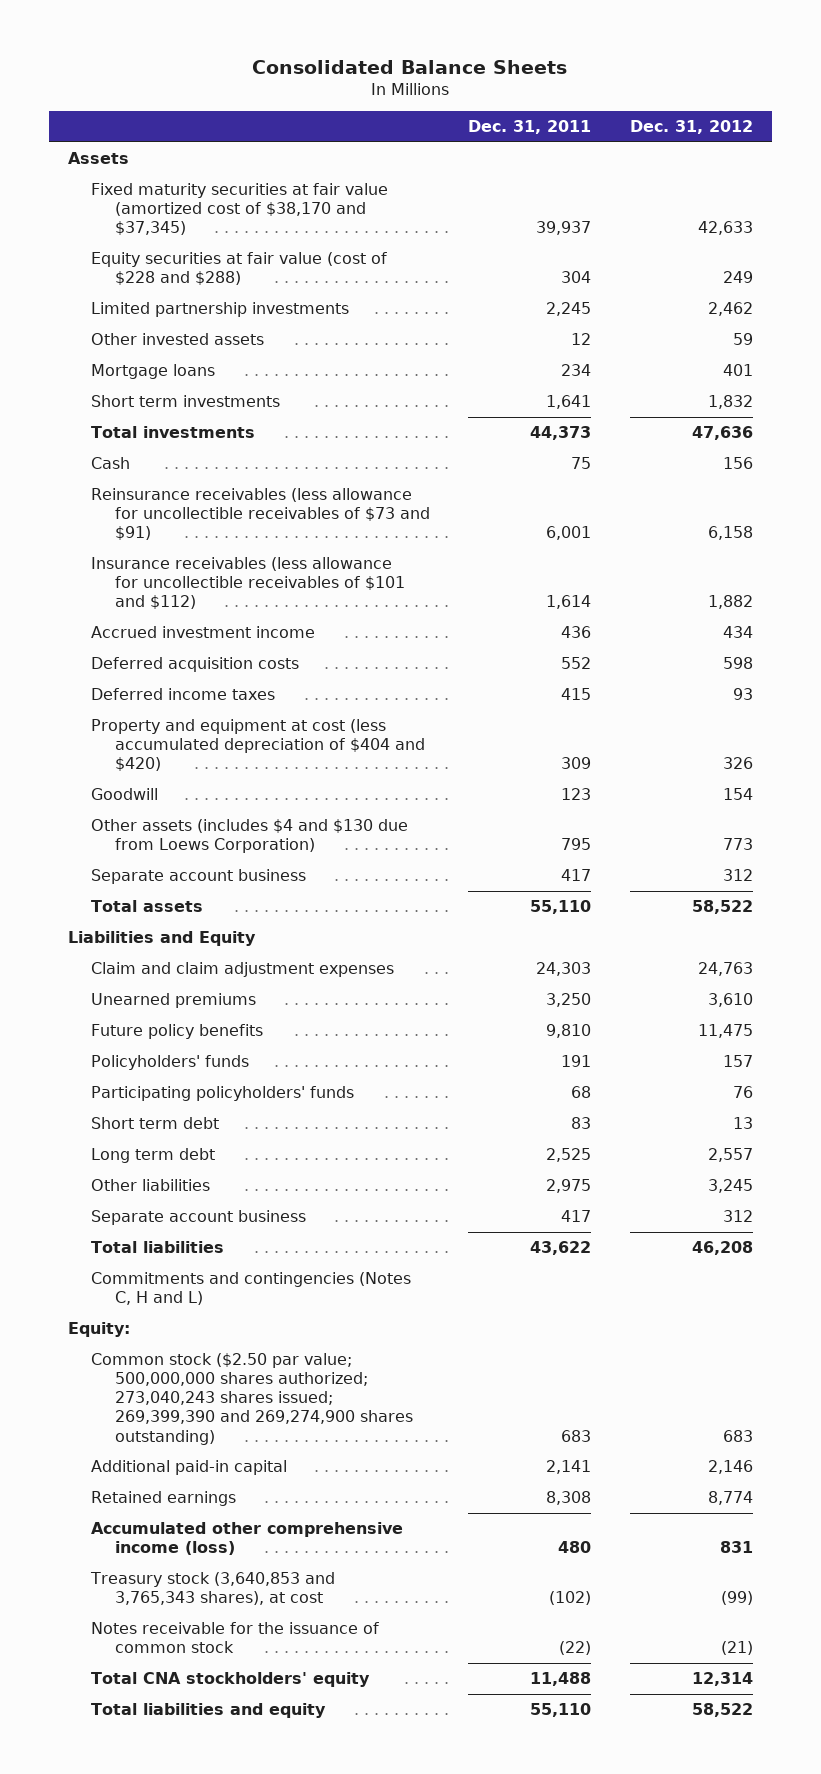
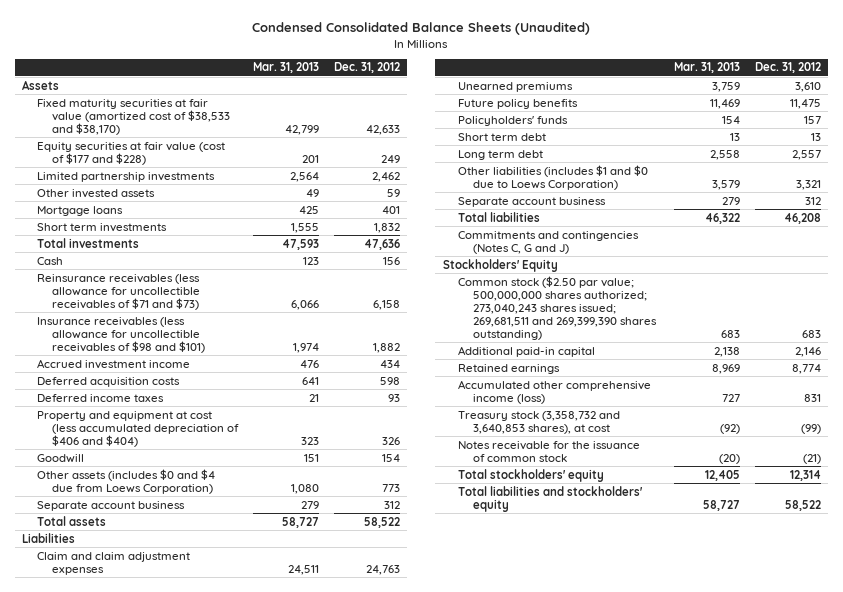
- Consolidated Balance Sheets
+ Condensed Consolidated Balance Sheets (Unaudited)
- | Dec. 31, 2011 | Dec. 31, 2012
+ | Mar. 31, 2013 | Dec. 31, 2012
- Fixed maturity securities at fair value (amortized cost of $38,170 and $37,345) | 39,937 | 42,633
- Equity securities at fair value (cost of $228 and $288) | 304 | 249
+ Fixed maturity securities at fair value (amortized cost of $38,533 and $38,170) | 42,799 | 42,633
+ Equity securities at fair value (cost of $177 and $228) | 201 | 249
- Reinsurance receivables (less allowance for uncollectible receivables of $73 and $91) | 6,001 | 6,158
- Insurance receivables (less allowance for uncollectible receivables of $101 and $112) | 1,614 | 1,882
+ Reinsurance receivables (less allowance for uncollectible receivables of $71 and $73) | 6,066 | 6,158
+ Insurance receivables (less allowance for uncollectible receivables of $98 and $101) | 1,974 | 1,882
- Property and equipment at cost (less accumulated depreciation of $404 and $420) | 309 | 326
+ Property and equipment at cost (less accumulated depreciation of $406 and $404) | 323 | 326
- Other assets (includes $4 and $130 due from Loews Corporation) | 795 | 773
+ Other assets (includes $0 and $4 due from Loews Corporation) | 1,080 | 773
- Liabilities and Equity
+ Liabilities
- Participating policyholders' funds | 68 | 76
- Other liabilities | 2,975 | 3,245
+ Other liabilities (includes $1 and $0 due to Loews Corporation) | 3,579 | 3,321
- Commitments and contingencies (Notes C, H and L)
- Equity:
- Common stock ($2.50 par value; 500,000,000 shares authorized; 273,040,243 shares issued; 269,399,390 and 269,274,900 shares outstanding) | 683 | 683
+ Commitments and contingencies (Notes C, G and J)
+ Stockholders' Equity
+ Common stock ($2.50 par value; 500,000,000 shares authorized; 273,040,243 shares issued; 269,681,511 and 269,399,390 shares outstanding) | 683 | 683
- Treasury stock (3,640,853 and 3,765,343 shares), at cost | (102) | (99)
+ Treasury stock (3,358,732 and 3,640,853 shares), at cost | (92) | (99)
- Total CNA stockholders' equity | 11,488 | 12,314
- Total liabilities and equity | 55,110 | 58,522
+ Total stockholders' equity | 12,405 | 12,314
+ Total liabilities and stockholders' equity | 58,727 | 58,522

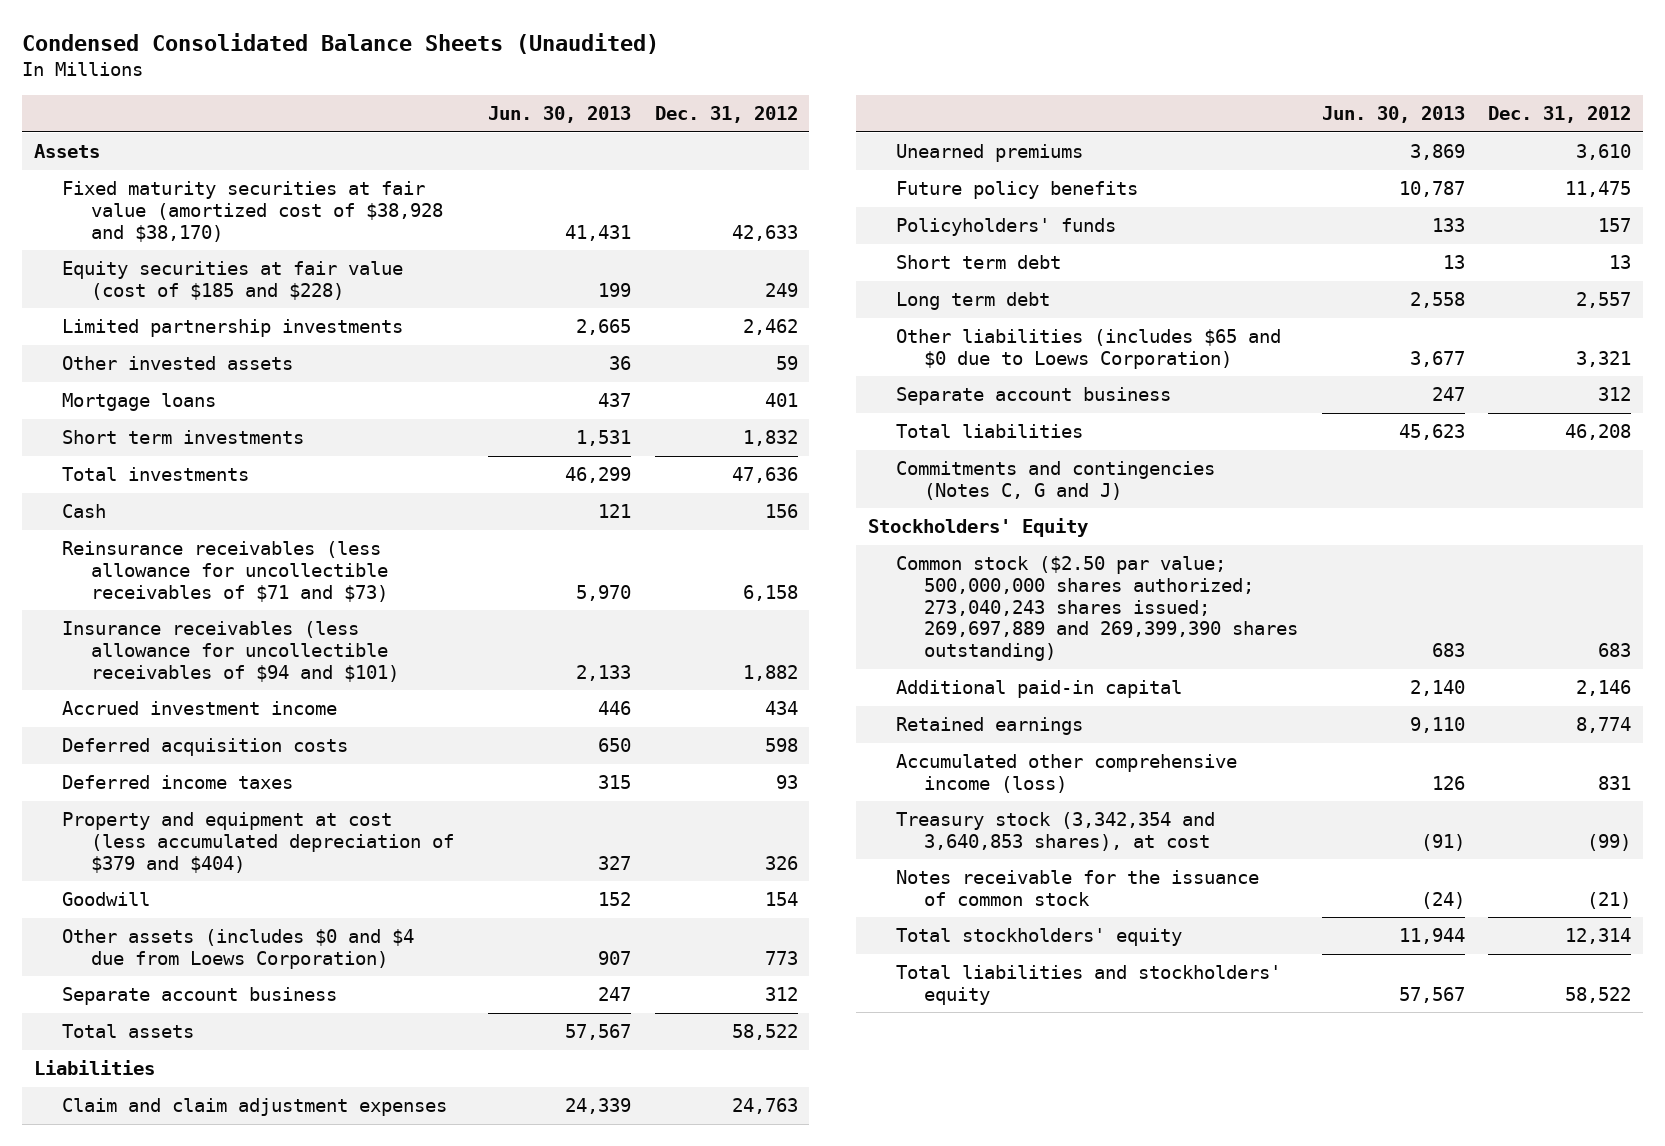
- | Mar. 31, 2013 | Dec. 31, 2012
+ | Jun. 30, 2013 | Dec. 31, 2012
- Fixed maturity securities at fair value (amortized cost of $38,533 and $38,170) | 42,799 | 42,633
- Equity securities at fair value (cost of $177 and $228) | 201 | 249
+ Fixed maturity securities at fair value (amortized cost of $38,928 and $38,170) | 41,431 | 42,633
+ Equity securities at fair value (cost of $185 and $228) | 199 | 249
- Insurance receivables (less allowance for uncollectible receivables of $98 and $101) | 1,974 | 1,882
+ Insurance receivables (less allowance for uncollectible receivables of $94 and $101) | 2,133 | 1,882
- Property and equipment at cost (less accumulated depreciation of $406 and $404) | 323 | 326
+ Property and equipment at cost (less accumulated depreciation of $379 and $404) | 327 | 326
- Other liabilities (includes $1 and $0 due to Loews Corporation) | 3,579 | 3,321
+ Other liabilities (includes $65 and $0 due to Loews Corporation) | 3,677 | 3,321
- Common stock ($2.50 par value; 500,000,000 shares authorized; 273,040,243 shares issued; 269,681,511 and 269,399,390 shares outstanding) | 683 | 683
+ Common stock ($2.50 par value; 500,000,000 shares authorized; 273,040,243 shares issued; 269,697,889 and 269,399,390 shares outstanding) | 683 | 683
- Treasury stock (3,358,732 and 3,640,853 shares), at cost | (92) | (99)
+ Treasury stock (3,342,354 and 3,640,853 shares), at cost | (91) | (99)

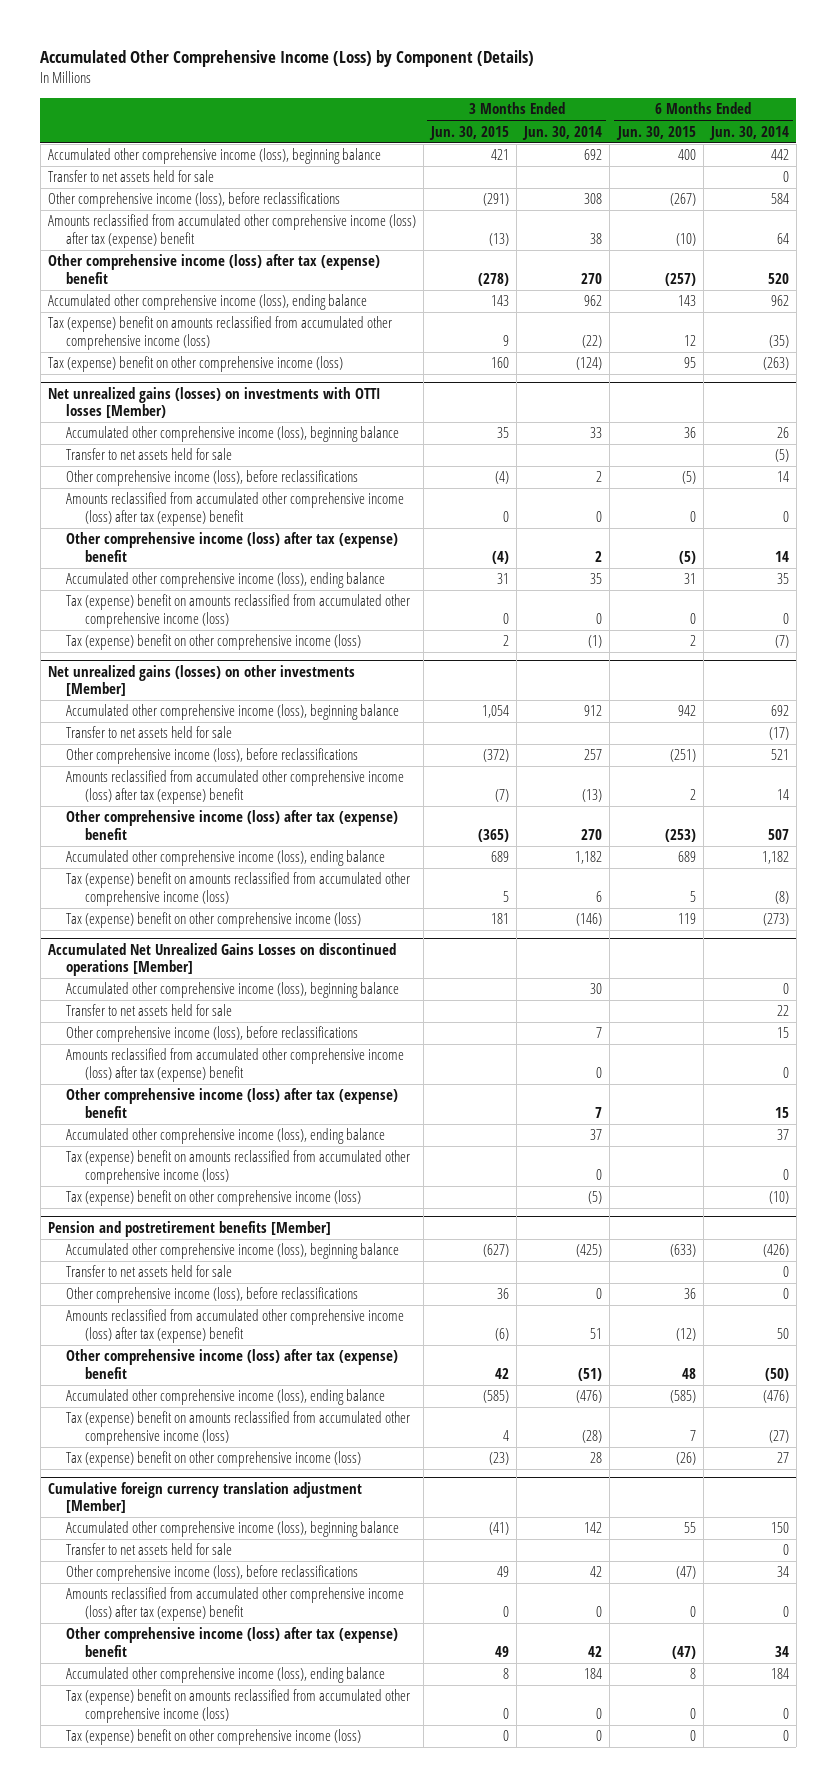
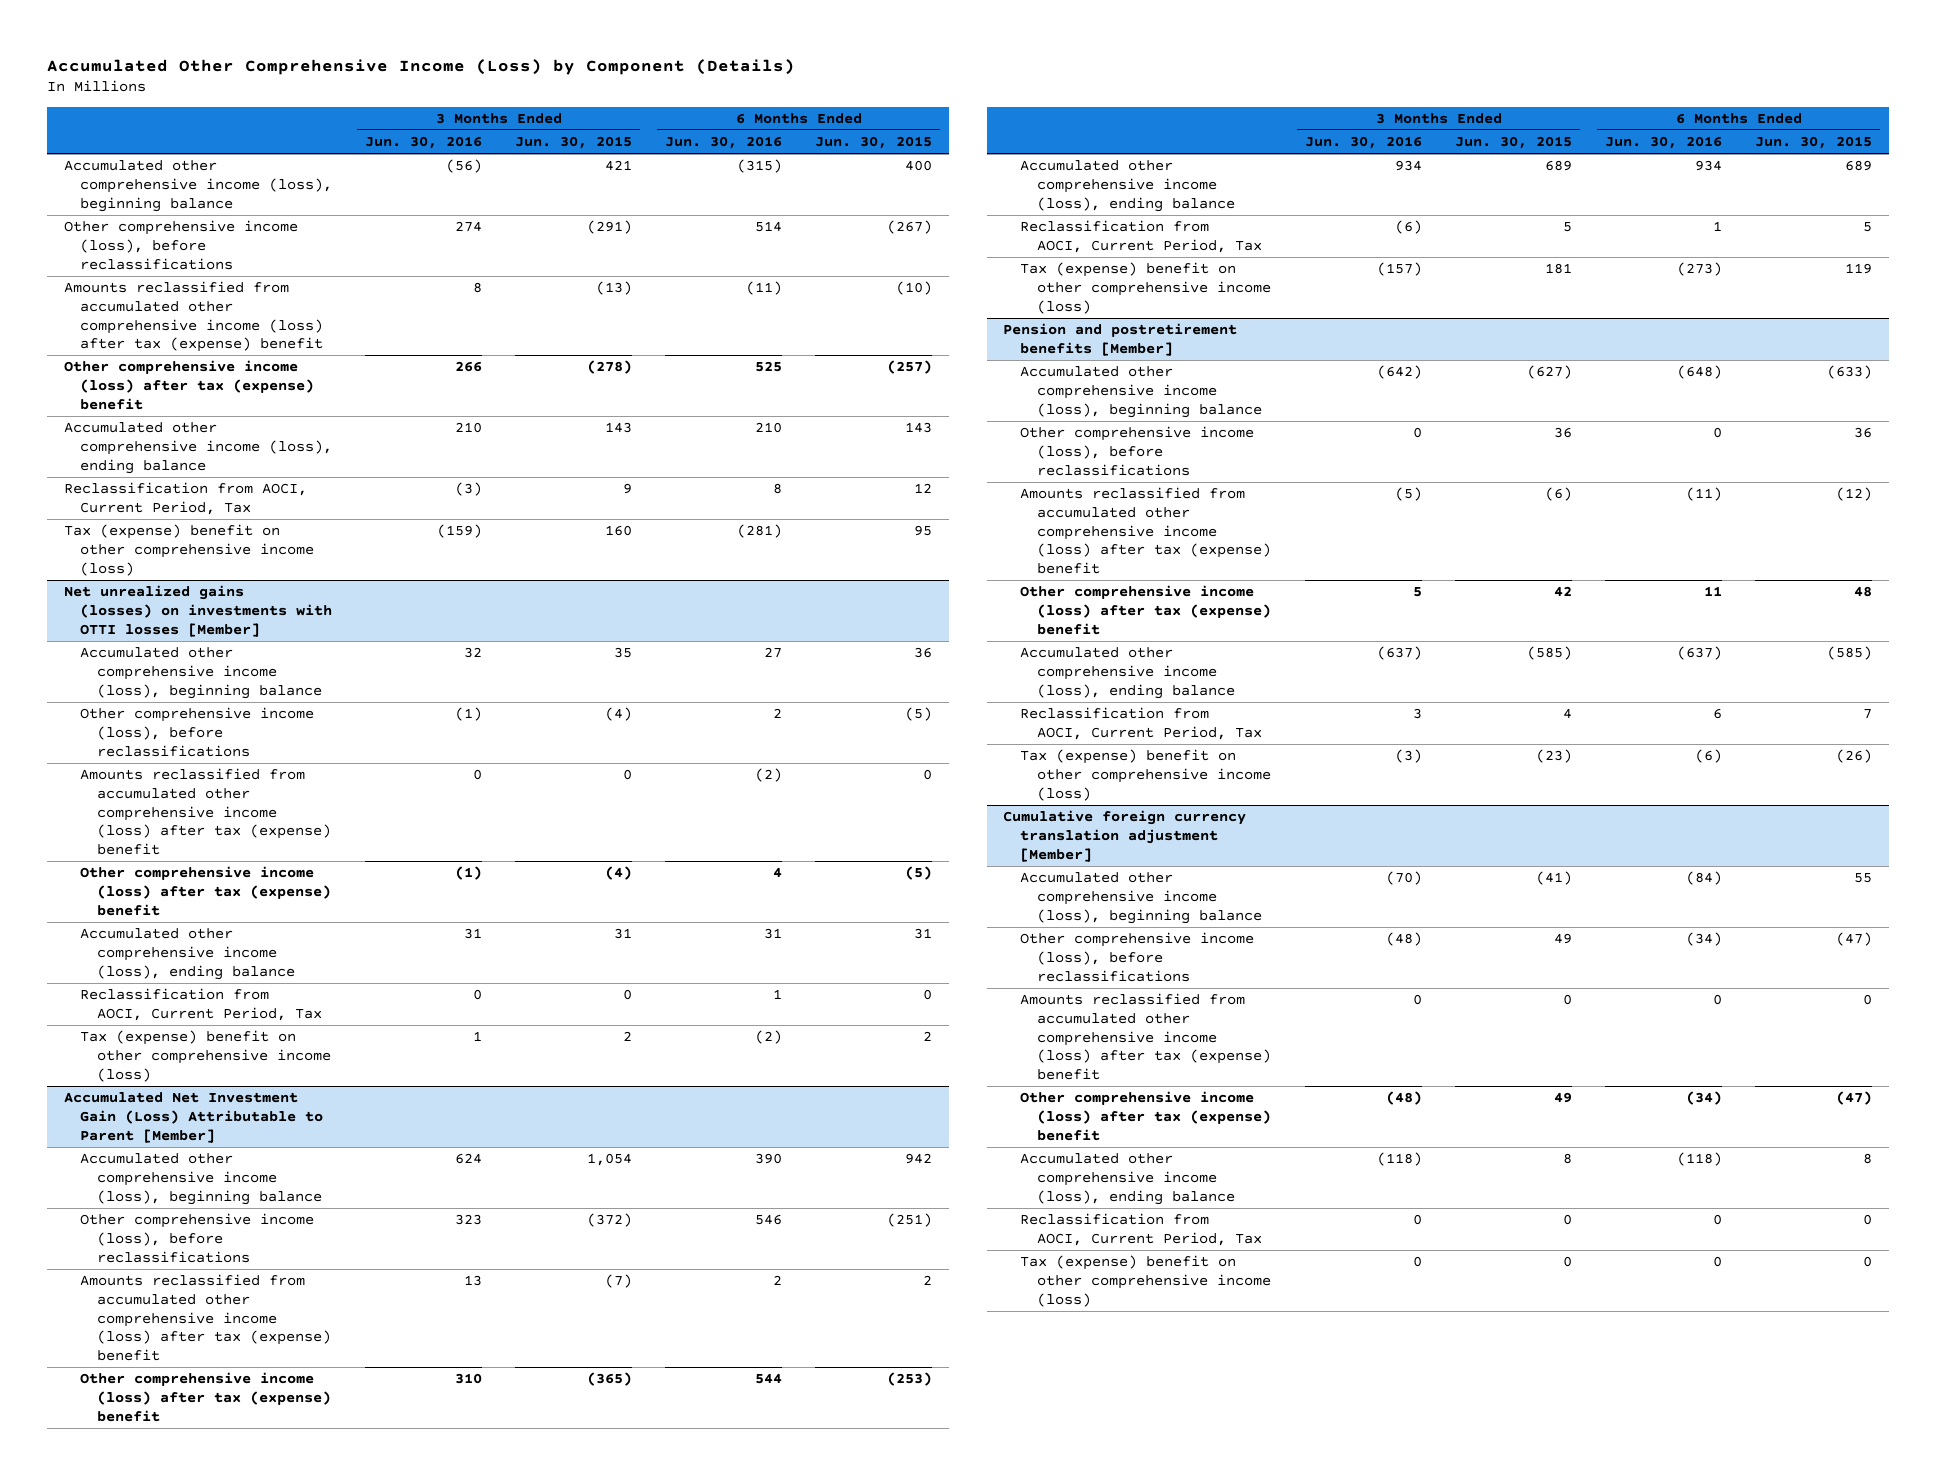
- | 3 Months Ended Jun. 30, 2015 | 3 Months Ended Jun. 30, 2014 | 6 Months Ended Jun. 30, 2015 | 6 Months Ended Jun. 30, 2014
+ | 3 Months Ended Jun. 30, 2016 | 3 Months Ended Jun. 30, 2015 | 6 Months Ended Jun. 30, 2016 | 6 Months Ended Jun. 30, 2015
- Transfer to net assets held for sale | | | | 0
- Tax (expense) benefit on amounts reclassified from accumulated other comprehensive income (loss) | 9 | (22) | 12 | (35)
+ Reclassification from AOCI, Current Period, Tax | (3) | 9 | 8 | 12
- Net unrealized gains (losses) on investments with OTTI losses [Member)
+ Net unrealized gains (losses) on investments with OTTI losses [Member]
- Transfer to net assets held for sale | | | | (5)
- Tax (expense) benefit on amounts reclassified from accumulated other comprehensive income (loss) | 0 | 0 | 0 | 0
+ Reclassification from AOCI, Current Period, Tax | 0 | 0 | 1 | 0
- Net unrealized gains (losses) on other investments [Member]
+ Accumulated Net Investment Gain (Loss) Attributable to Parent [Member]
- Transfer to net assets held for sale | | | | (17)
- Tax (expense) benefit on amounts reclassified from accumulated other comprehensive income (loss) | 5 | 6 | 5 | (8)
+ Reclassification from AOCI, Current Period, Tax | (6) | 5 | 1 | 5
- Accumulated Net Unrealized Gains Losses on discontinued operations [Member]
- Accumulated other comprehensive income (loss), beginning balance | | 30 | | 0
- Transfer to net assets held for sale | | | | 22
- Other comprehensive income (loss), before reclassifications | | 7 | | 15
- Amounts reclassified from accumulated other comprehensive income (loss) after tax (expense) benefit | | 0 | | 0
- Other comprehensive income (loss) after tax (expense) benefit | | 7 | | 15
- Accumulated other comprehensive income (loss), ending balance | | 37 | | 37
- Tax (expense) benefit on amounts reclassified from accumulated other comprehensive income (loss) | | 0 | | 0
- Tax (expense) benefit on other comprehensive income (loss) | | (5) | | (10)
@ Pension and postretirement benefits [Member]
- Transfer to net assets held for sale | | | | 0
- Tax (expense) benefit on amounts reclassified from accumulated other comprehensive income (loss) | 4 | (28) | 7 | (27)
+ Reclassification from AOCI, Current Period, Tax | 3 | 4 | 6 | 7
@ Cumulative foreign currency translation adjustment [Member]
- Transfer to net assets held for sale | | | | 0
- Tax (expense) benefit on amounts reclassified from accumulated other comprehensive income (loss) | 0 | 0 | 0 | 0
+ Reclassification from AOCI, Current Period, Tax | 0 | 0 | 0 | 0

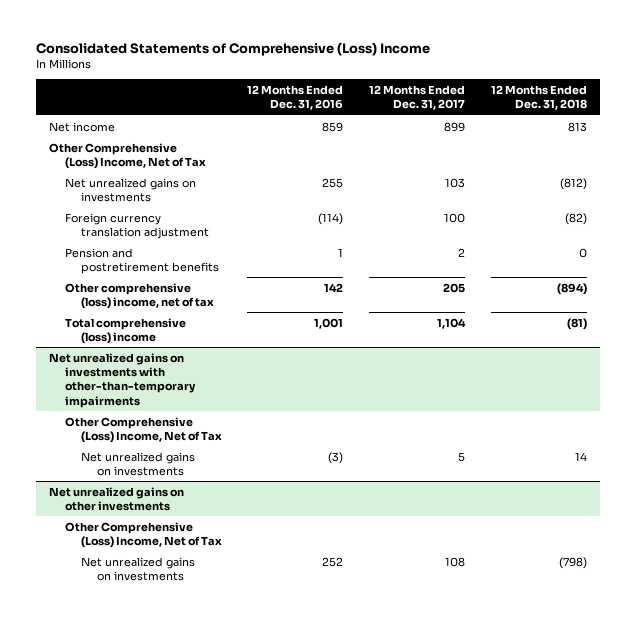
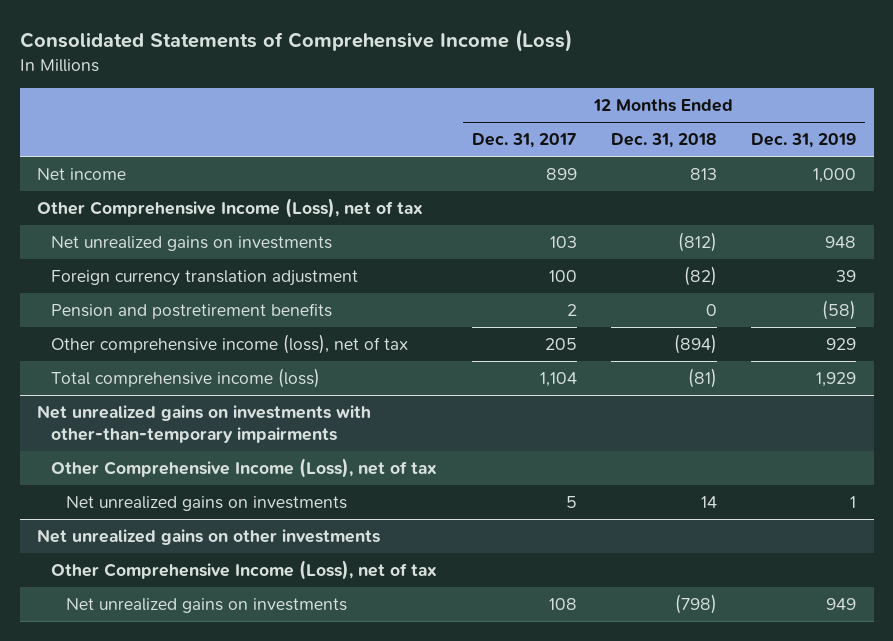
- Consolidated Statements of Comprehensive (Loss) Income
+ Consolidated Statements of Comprehensive Income (Loss)
- | 12 Months Ended Dec. 31, 2016 | 12 Months Ended Dec. 31, 2017 | 12 Months Ended Dec. 31, 2018
+ | 12 Months Ended Dec. 31, 2017 | 12 Months Ended Dec. 31, 2018 | 12 Months Ended Dec. 31, 2019
- Other Comprehensive (Loss) Income, Net of Tax
+ Other Comprehensive Income (Loss), net of tax
- Other comprehensive (loss) income, net of tax | 142 | 205 | (894)
- Total comprehensive (loss) income | 1,001 | 1,104 | (81)
+ Other comprehensive income (loss), net of tax | 205 | (894) | 929
+ Total comprehensive income (loss) | 1,104 | (81) | 1,929
@ Net unrealized gains on investments with other-than-temporary impairments
- Other Comprehensive (Loss) Income, Net of Tax
+ Other Comprehensive Income (Loss), net of tax
@ Net unrealized gains on other investments
- Other Comprehensive (Loss) Income, Net of Tax
+ Other Comprehensive Income (Loss), net of tax

